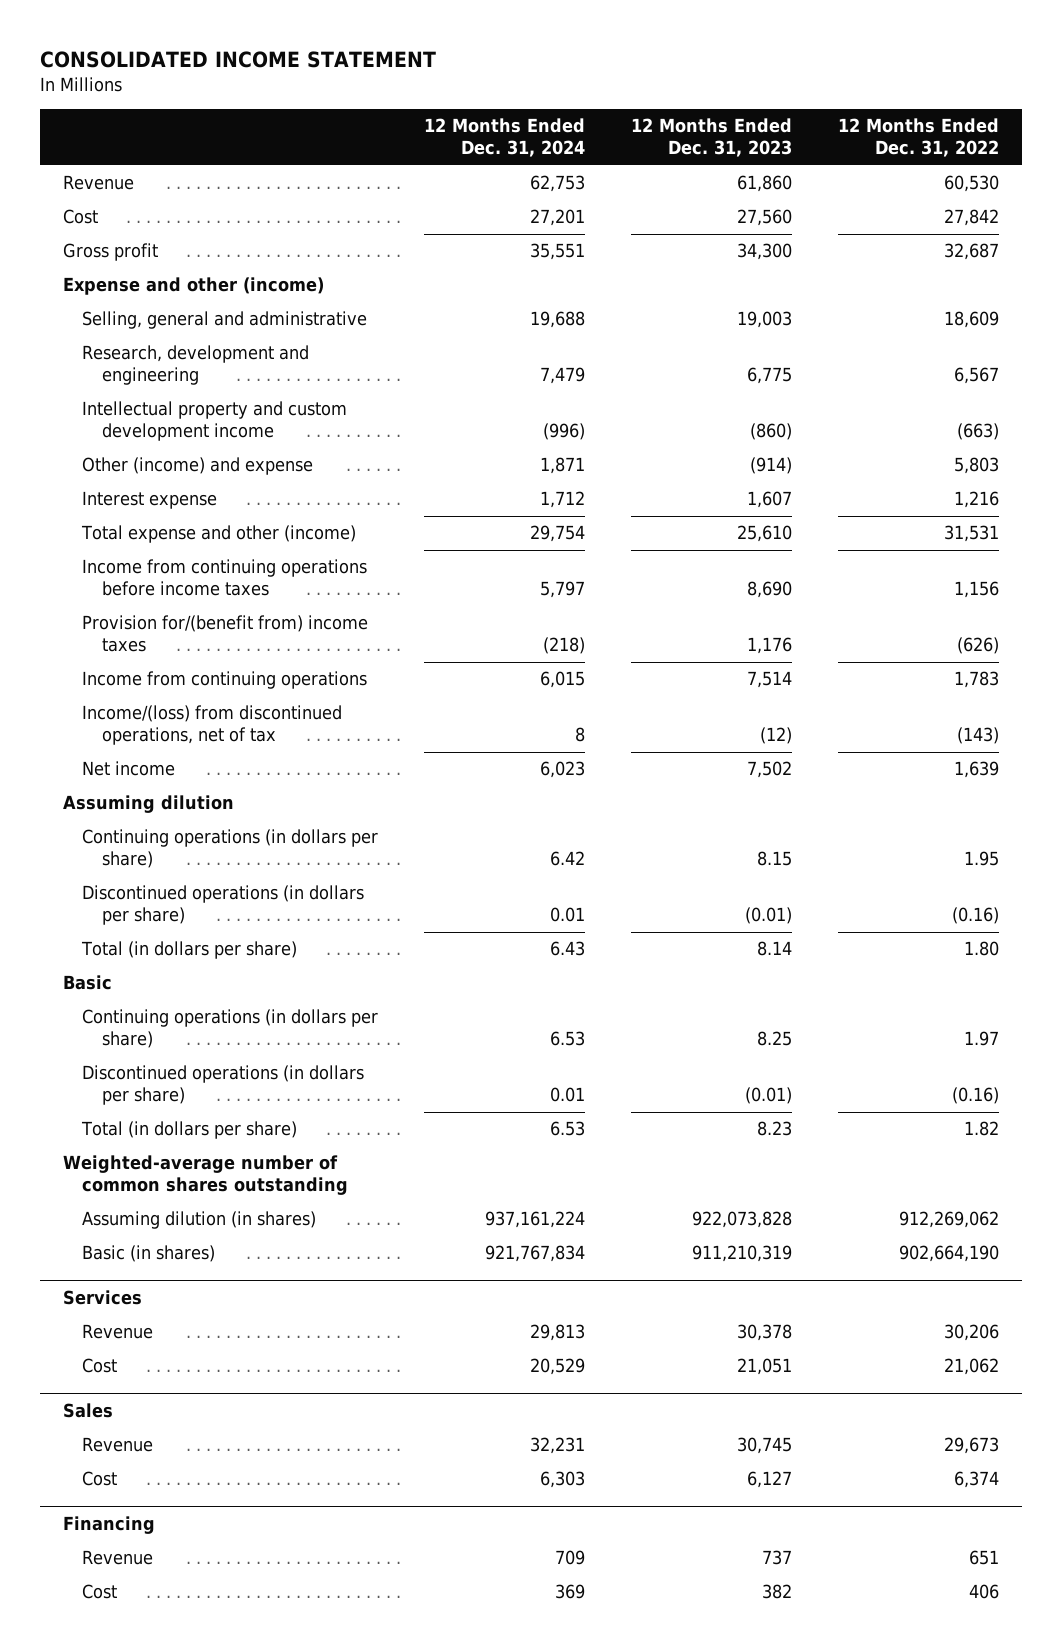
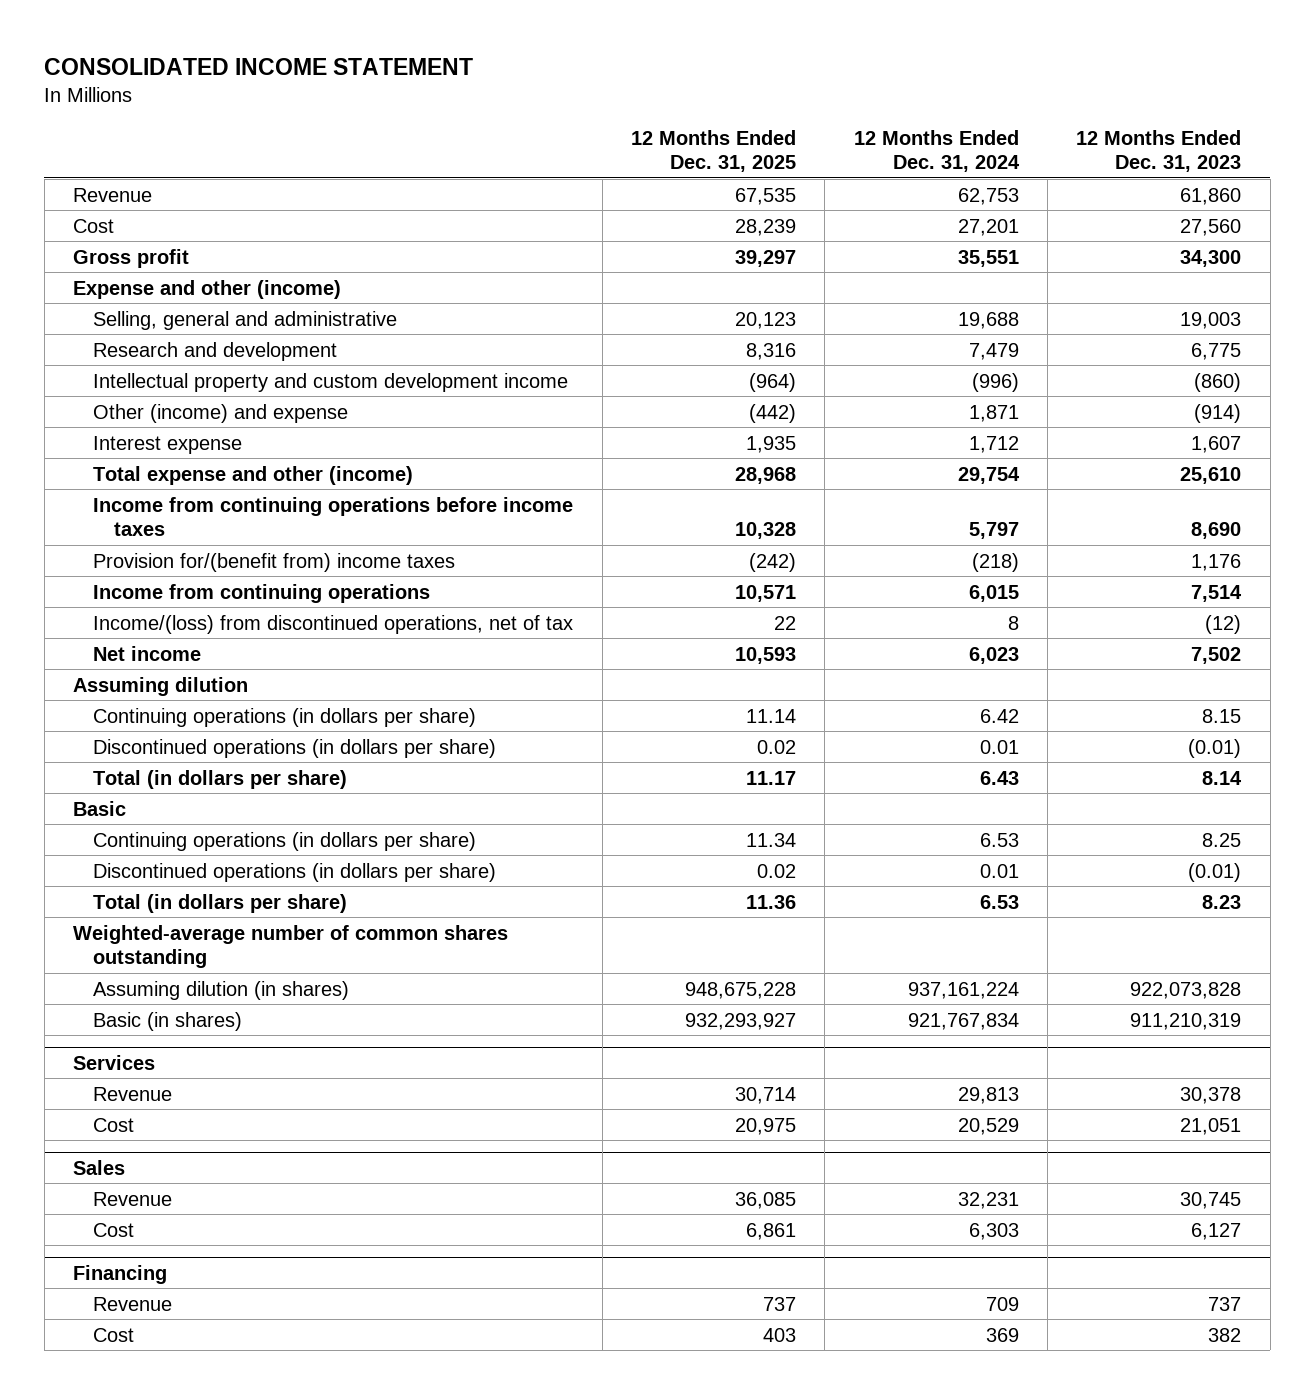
- | 12 Months Ended Dec. 31, 2024 | 12 Months Ended Dec. 31, 2023 | 12 Months Ended Dec. 31, 2022
+ | 12 Months Ended Dec. 31, 2025 | 12 Months Ended Dec. 31, 2024 | 12 Months Ended Dec. 31, 2023
- Research, development and engineering | 7,479 | 6,775 | 6,567
+ Research and development | 8,316 | 7,479 | 6,775

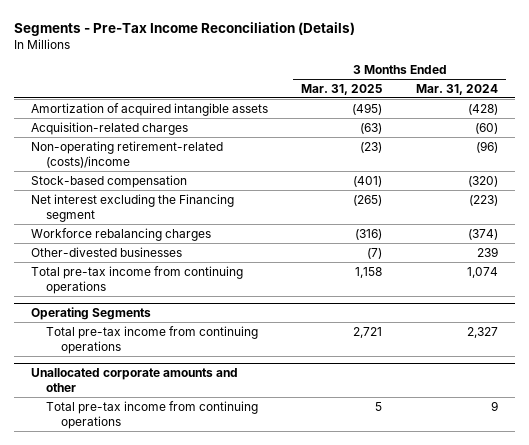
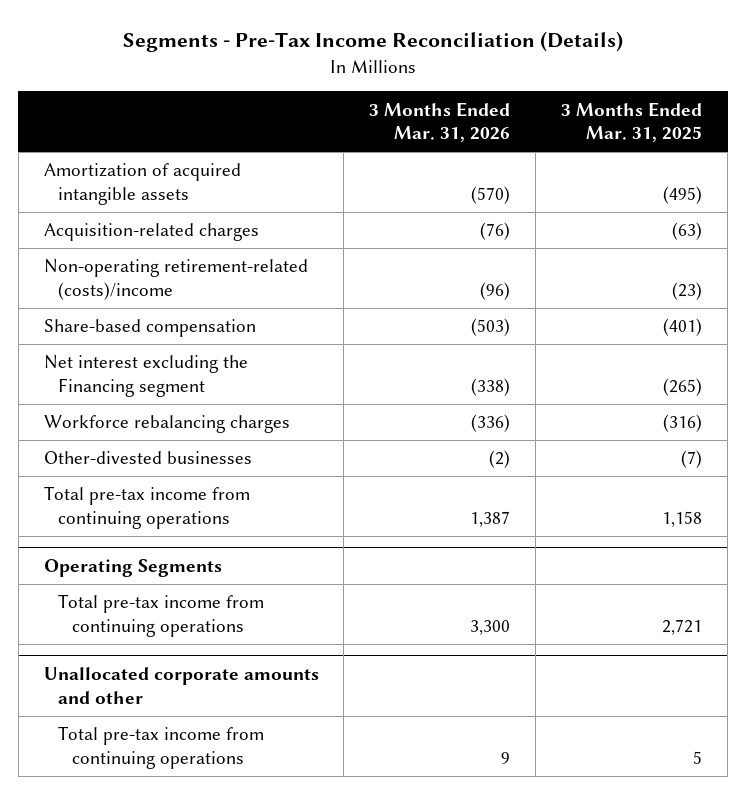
- | 3 Months Ended Mar. 31, 2025 | 3 Months Ended Mar. 31, 2024
+ | 3 Months Ended Mar. 31, 2026 | 3 Months Ended Mar. 31, 2025
- Stock-based compensation | (401) | (320)
+ Share-based compensation | (503) | (401)

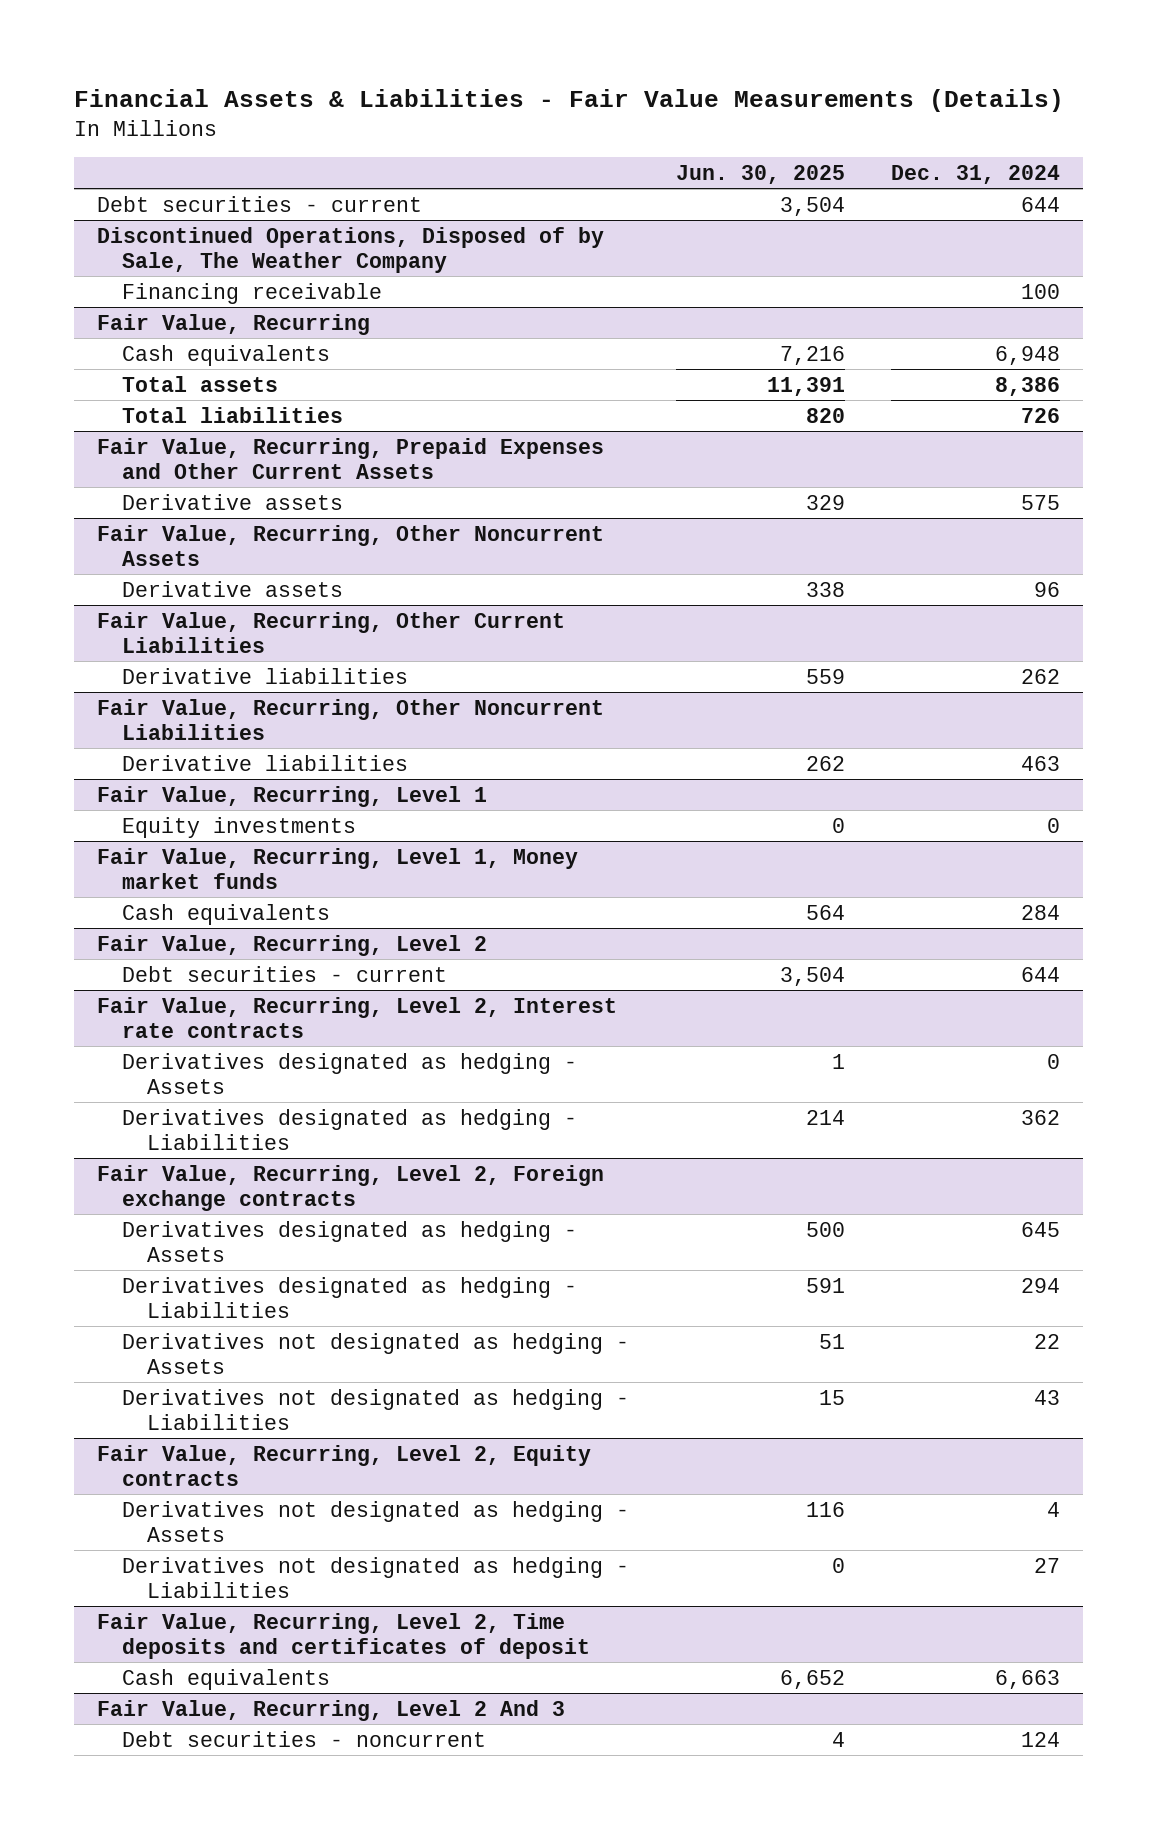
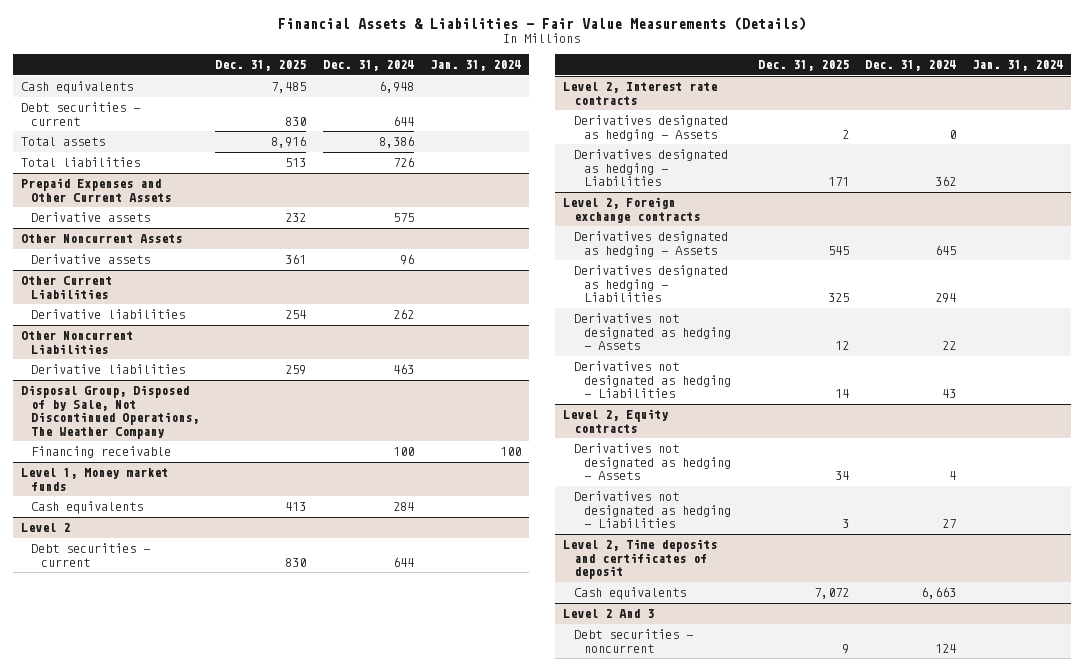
- | Jun. 30, 2025 | Dec. 31, 2024
+ | Dec. 31, 2025 | Dec. 31, 2024 | Jan. 31, 2024
- Discontinued Operations, Disposed of by Sale, The Weather Company
- Financing receivable | | 100
- Fair Value, Recurring
moved down: Debt securities - current | 830 | 644 |
- Fair Value, Recurring, Prepaid Expenses and Other Current Assets
+ Prepaid Expenses and Other Current Assets
- Fair Value, Recurring, Other Noncurrent Assets
+ Other Noncurrent Assets
- Fair Value, Recurring, Other Current Liabilities
+ Other Current Liabilities
- Fair Value, Recurring, Other Noncurrent Liabilities
+ Other Noncurrent Liabilities
- Fair Value, Recurring, Level 1
- Equity investments | 0 | 0
- Fair Value, Recurring, Level 1, Money market funds
+ Disposal Group, Disposed of by Sale, Not Discontinued Operations, The Weather Company
+ Financing receivable | | 100 | 100
+ Level 1, Money market funds
- Fair Value, Recurring, Level 2
+ Level 2
- Fair Value, Recurring, Level 2, Interest rate contracts
+ Level 2, Interest rate contracts
- Fair Value, Recurring, Level 2, Foreign exchange contracts
+ Level 2, Foreign exchange contracts
- Fair Value, Recurring, Level 2, Equity contracts
+ Level 2, Equity contracts
- Fair Value, Recurring, Level 2, Time deposits and certificates of deposit
+ Level 2, Time deposits and certificates of deposit
- Fair Value, Recurring, Level 2 And 3
+ Level 2 And 3

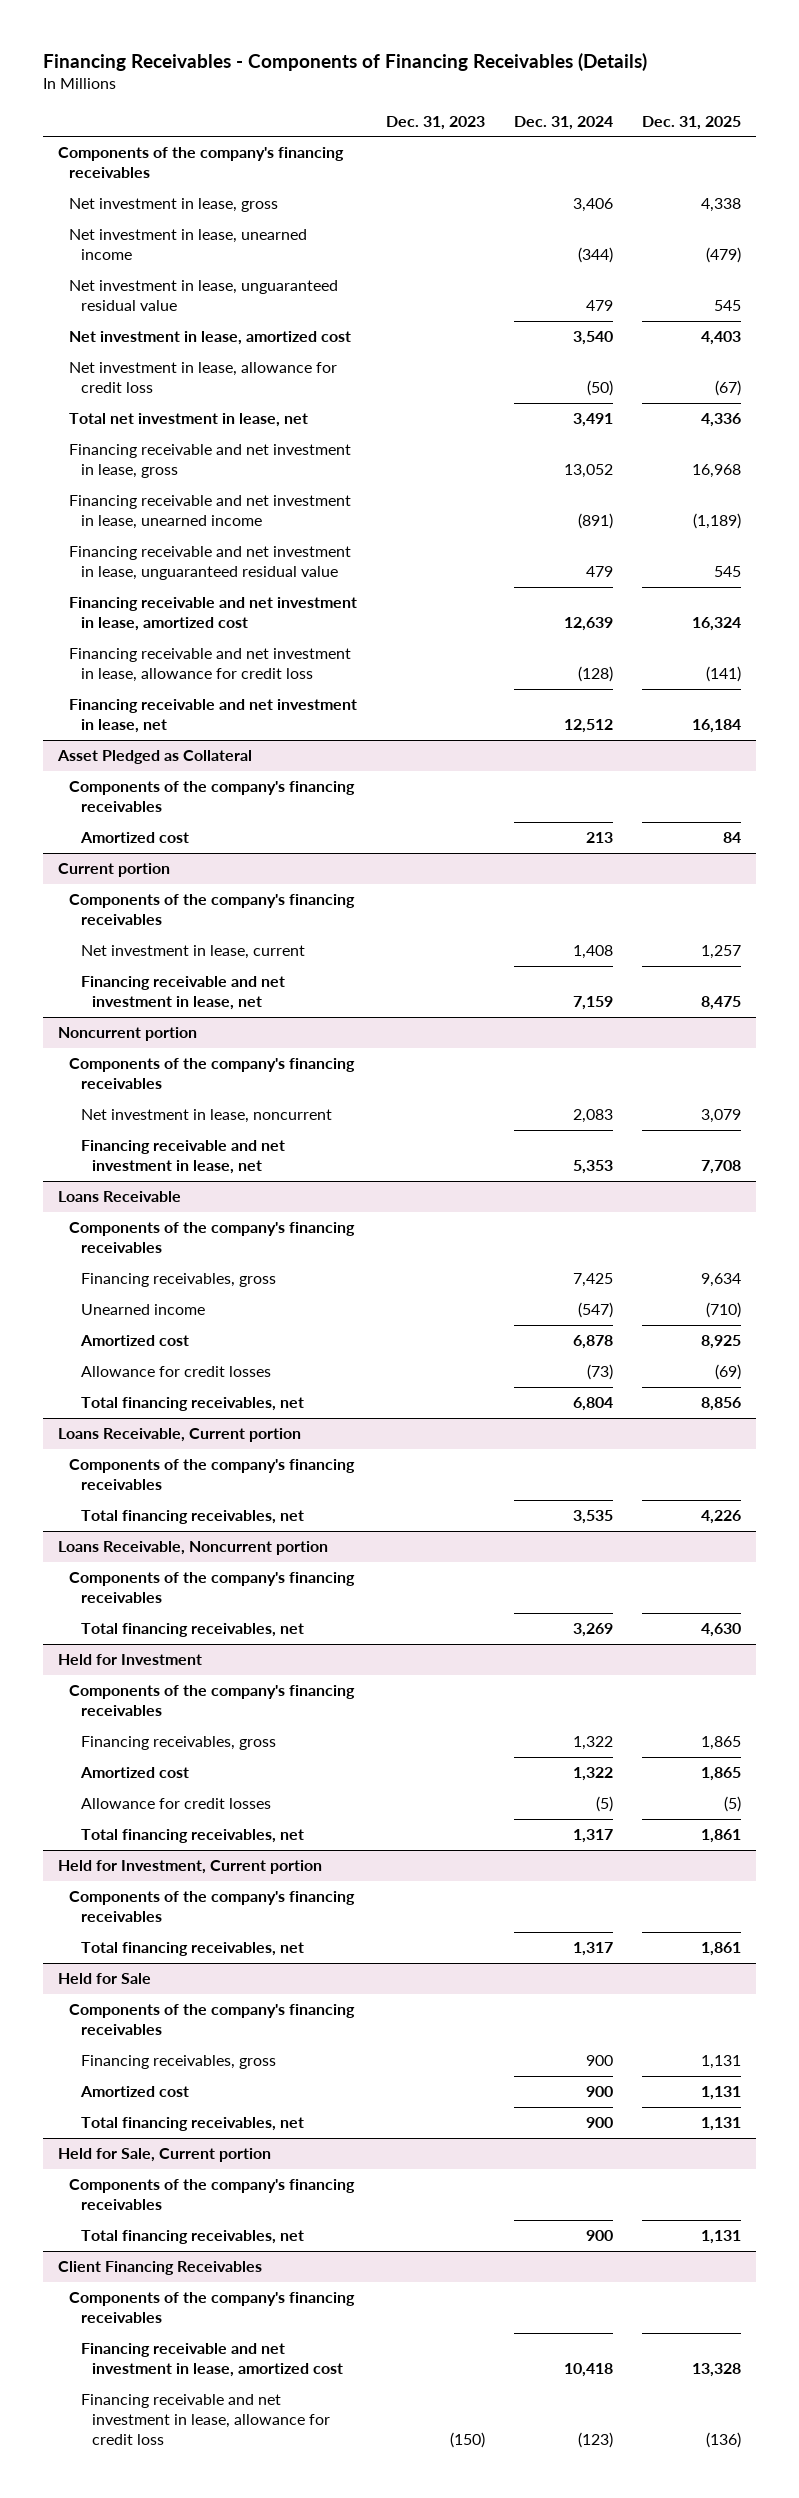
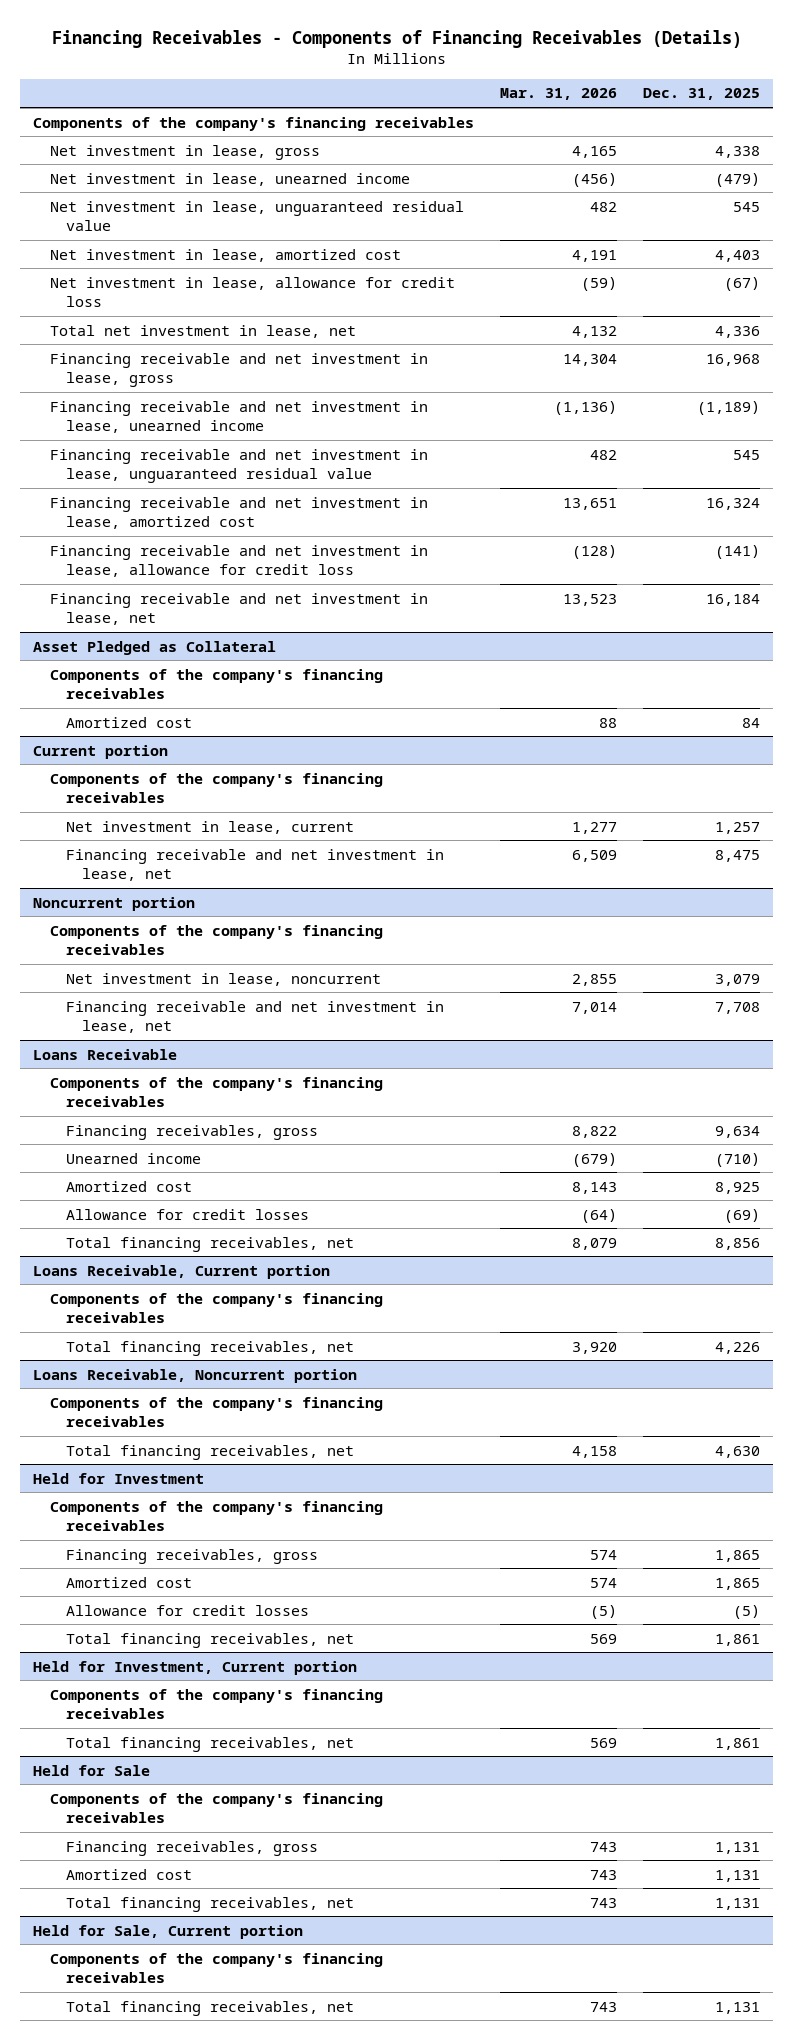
- | Dec. 31, 2023 | Dec. 31, 2024 | Dec. 31, 2025
+ | Mar. 31, 2026 | Dec. 31, 2025
- Client Financing Receivables
- Components of the company's financing receivables
- Financing receivable and net investment in lease, amortized cost | | 10,418 | 13,328
- Financing receivable and net investment in lease, allowance for credit loss | (150) | (123) | (136)

